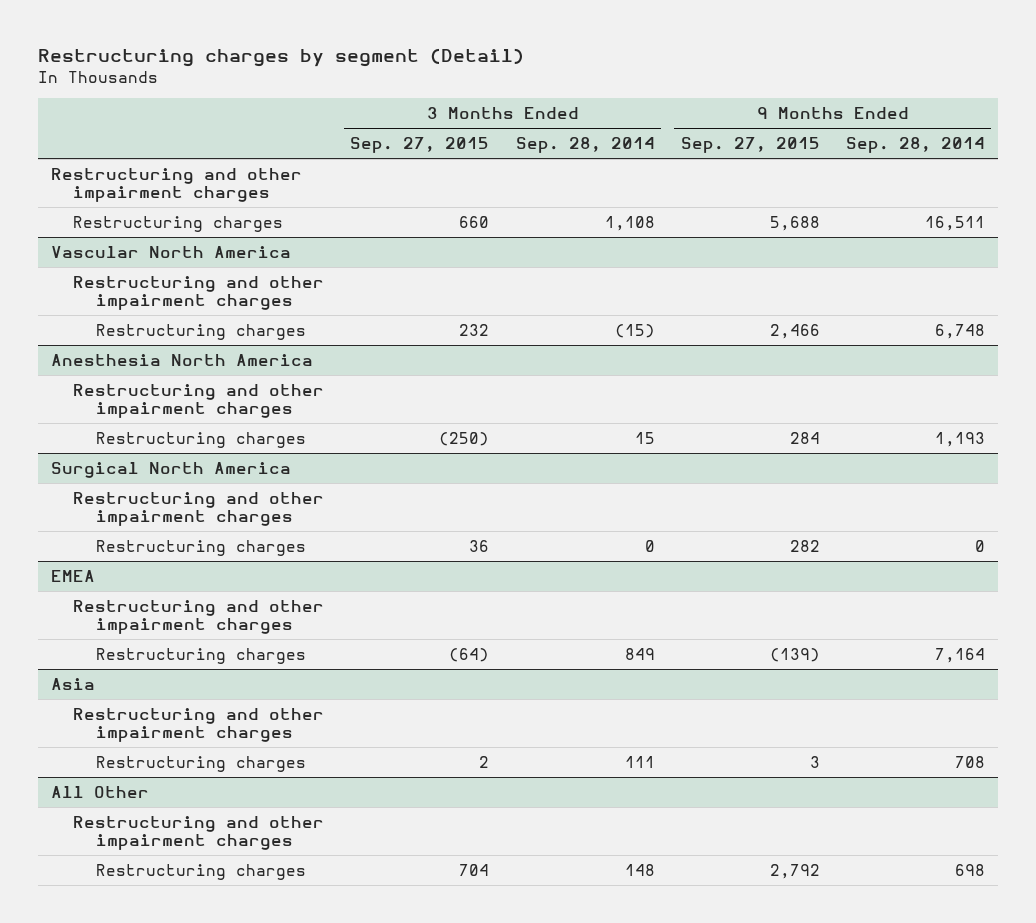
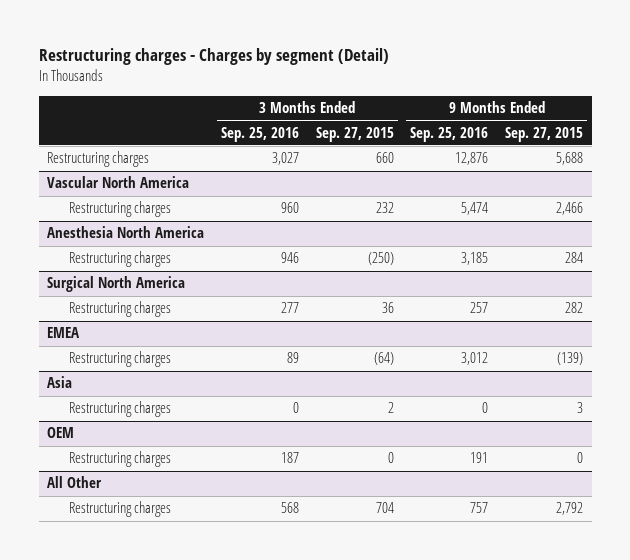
- Restructuring charges by segment (Detail)
+ Restructuring charges - Charges by segment (Detail)
- | 3 Months Ended Sep. 27, 2015 | 3 Months Ended Sep. 28, 2014 | 9 Months Ended Sep. 27, 2015 | 9 Months Ended Sep. 28, 2014
+ | 3 Months Ended Sep. 25, 2016 | 3 Months Ended Sep. 27, 2015 | 9 Months Ended Sep. 25, 2016 | 9 Months Ended Sep. 27, 2015
- Restructuring and other impairment charges
@ Vascular North America
- Restructuring and other impairment charges
@ Anesthesia North America
- Restructuring and other impairment charges
@ Surgical North America
- Restructuring and other impairment charges
@ EMEA
- Restructuring and other impairment charges
@ Asia
- Restructuring and other impairment charges
+ OEM
+ Restructuring charges | 187 | 0 | 191 | 0
@ All Other
- Restructuring and other impairment charges

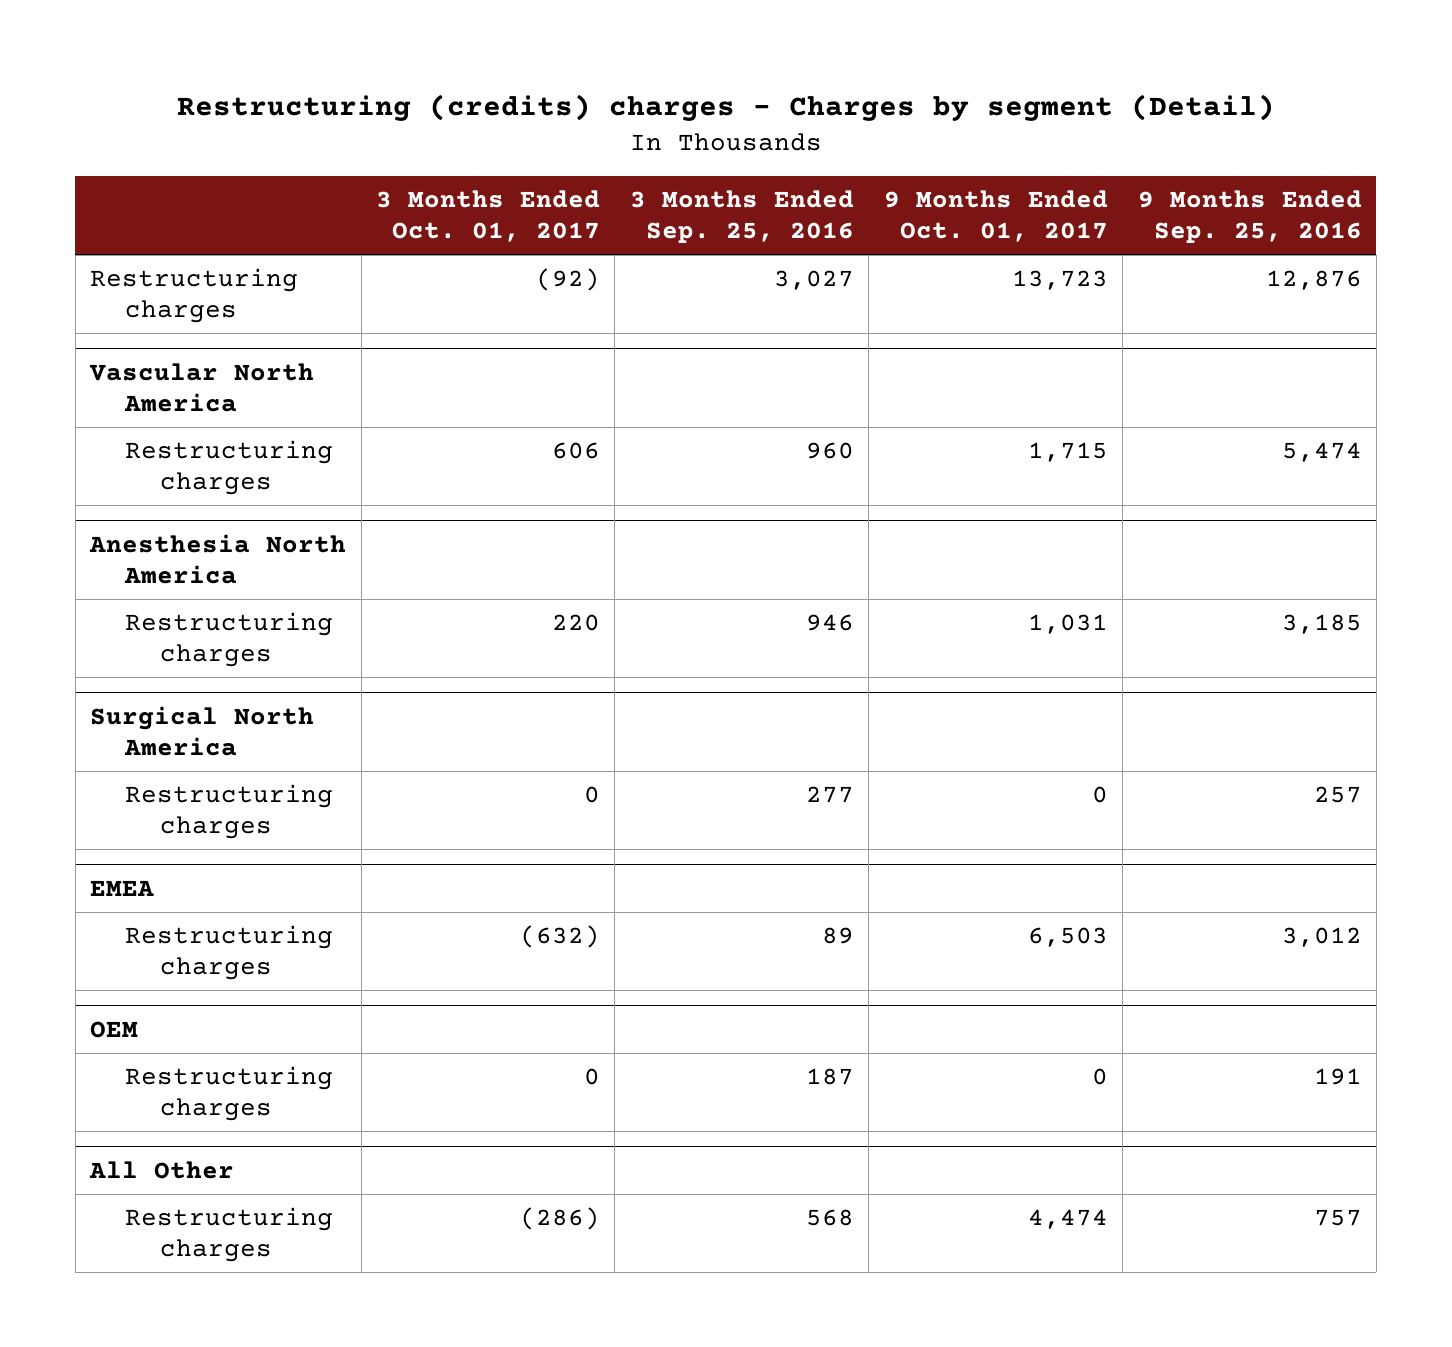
- Restructuring charges - Charges by segment (Detail)
+ Restructuring (credits) charges - Charges by segment (Detail)
- | 3 Months Ended Sep. 25, 2016 | 3 Months Ended Sep. 27, 2015 | 9 Months Ended Sep. 25, 2016 | 9 Months Ended Sep. 27, 2015
+ | 3 Months Ended Oct. 01, 2017 | 3 Months Ended Sep. 25, 2016 | 9 Months Ended Oct. 01, 2017 | 9 Months Ended Sep. 25, 2016
- Asia
- Restructuring charges | 0 | 2 | 0 | 3

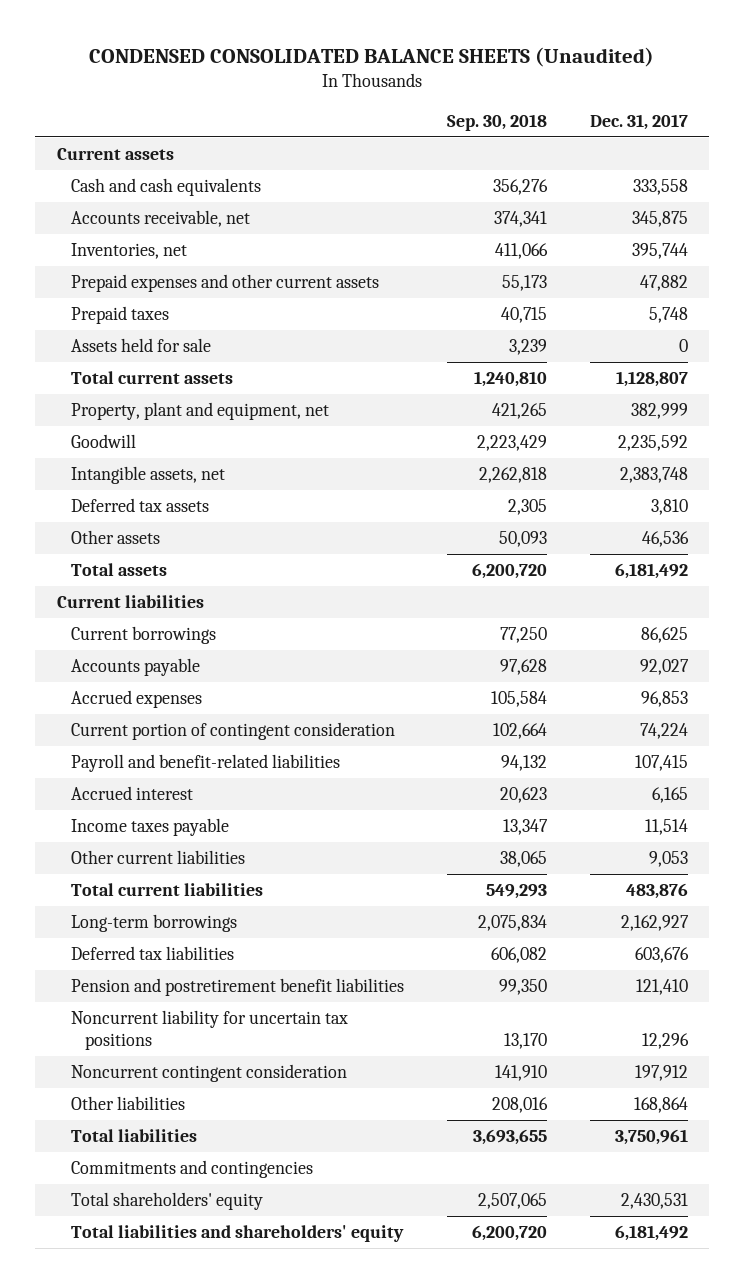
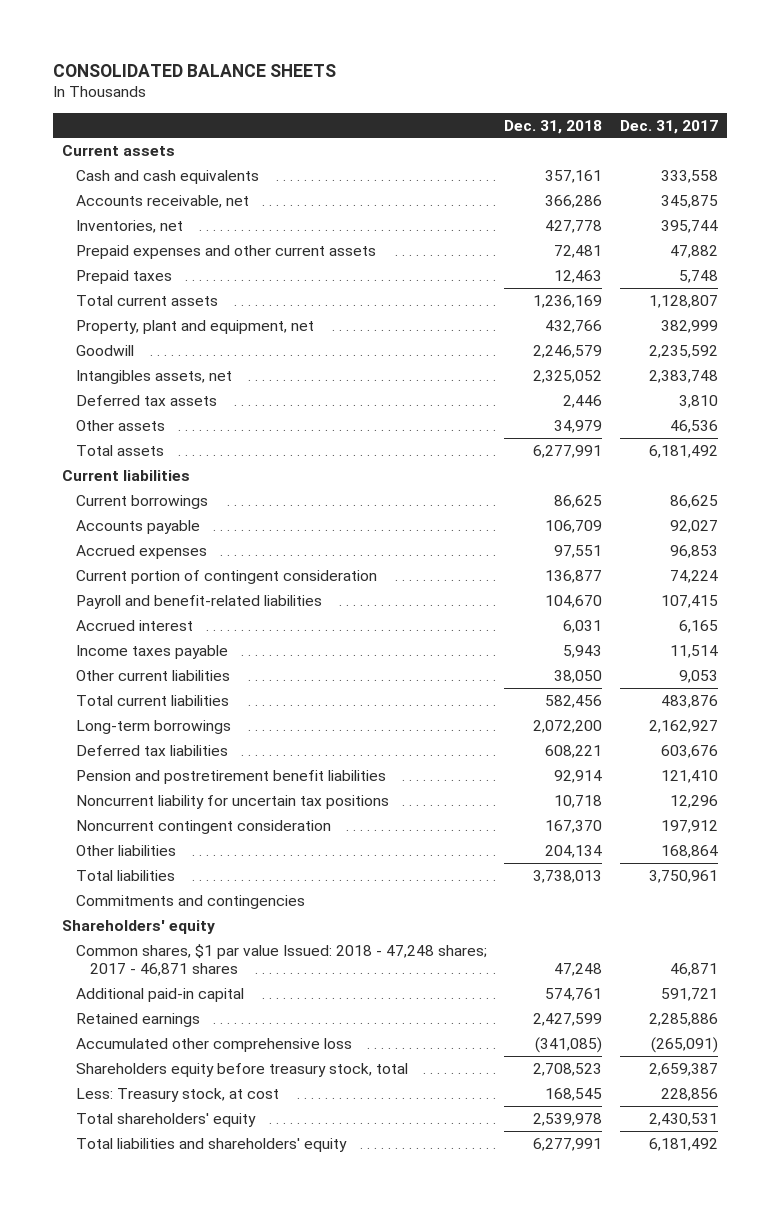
- CONDENSED CONSOLIDATED BALANCE SHEETS (Unaudited)
+ CONSOLIDATED BALANCE SHEETS
- | Sep. 30, 2018 | Dec. 31, 2017
+ | Dec. 31, 2018 | Dec. 31, 2017
- Assets held for sale | 3,239 | 0
- Intangible assets, net | 2,262,818 | 2,383,748
+ Intangibles assets, net | 2,325,052 | 2,383,748
+ Shareholders' equity
+ Common shares, $1 par value Issued: 2018 - 47,248 shares; 2017 - 46,871 shares | 47,248 | 46,871
+ Additional paid-in capital | 574,761 | 591,721
+ Retained earnings | 2,427,599 | 2,285,886
+ Accumulated other comprehensive loss | (341,085) | (265,091)
+ Shareholders equity before treasury stock, total | 2,708,523 | 2,659,387
+ Less: Treasury stock, at cost | 168,545 | 228,856

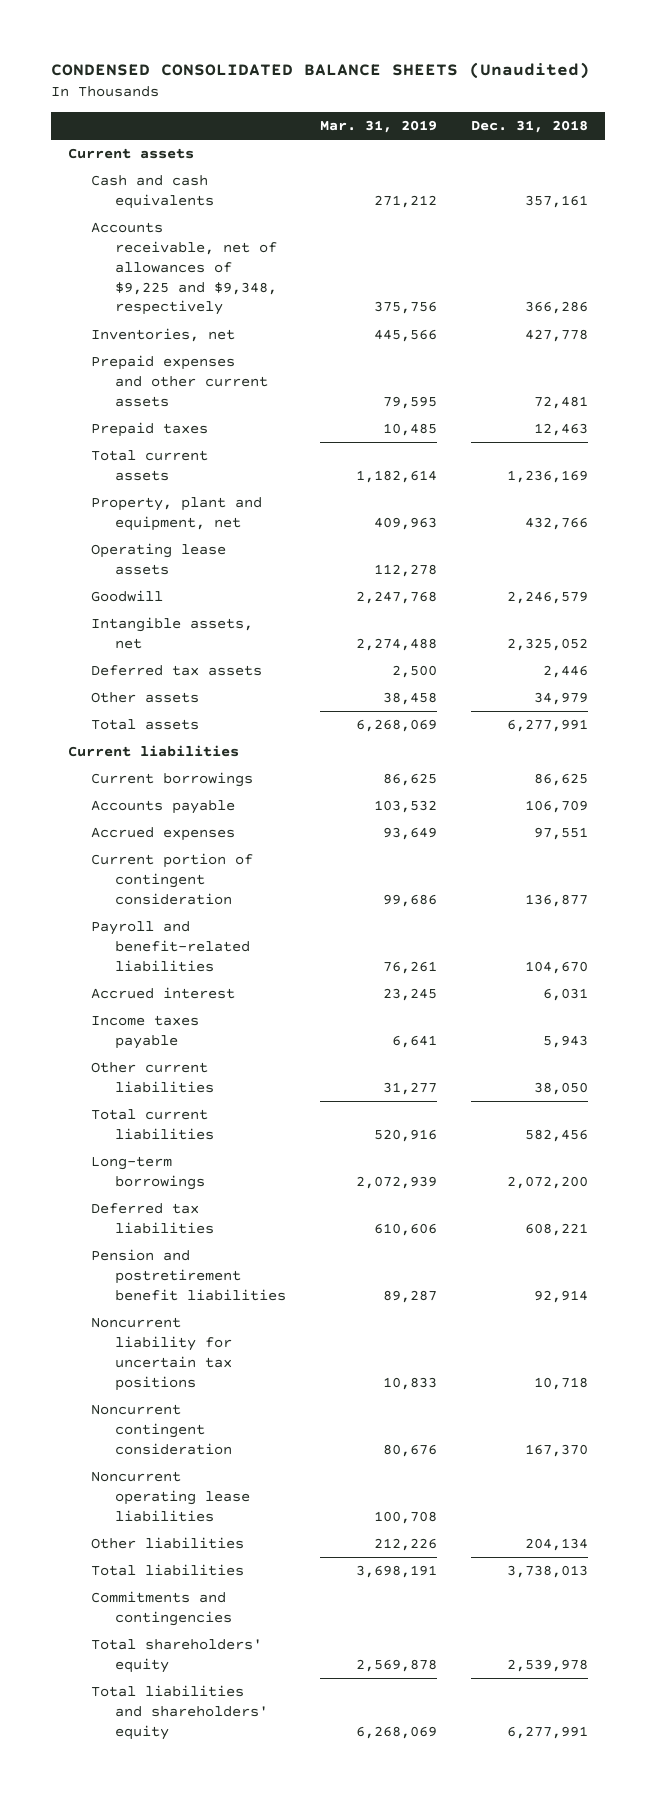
- CONSOLIDATED BALANCE SHEETS
+ CONDENSED CONSOLIDATED BALANCE SHEETS (Unaudited)
- | Dec. 31, 2018 | Dec. 31, 2017
+ | Mar. 31, 2019 | Dec. 31, 2018
- Accounts receivable, net | 366,286 | 345,875
+ Accounts receivable, net of allowances of $9,225 and $9,348, respectively | 375,756 | 366,286
+ Operating lease assets | 112,278 |
- Intangibles assets, net | 2,325,052 | 2,383,748
+ Intangible assets, net | 2,274,488 | 2,325,052
+ Noncurrent operating lease liabilities | 100,708 |
- Shareholders' equity
- Common shares, $1 par value Issued: 2018 - 47,248 shares; 2017 - 46,871 shares | 47,248 | 46,871
- Additional paid-in capital | 574,761 | 591,721
- Retained earnings | 2,427,599 | 2,285,886
- Accumulated other comprehensive loss | (341,085) | (265,091)
- Shareholders equity before treasury stock, total | 2,708,523 | 2,659,387
- Less: Treasury stock, at cost | 168,545 | 228,856

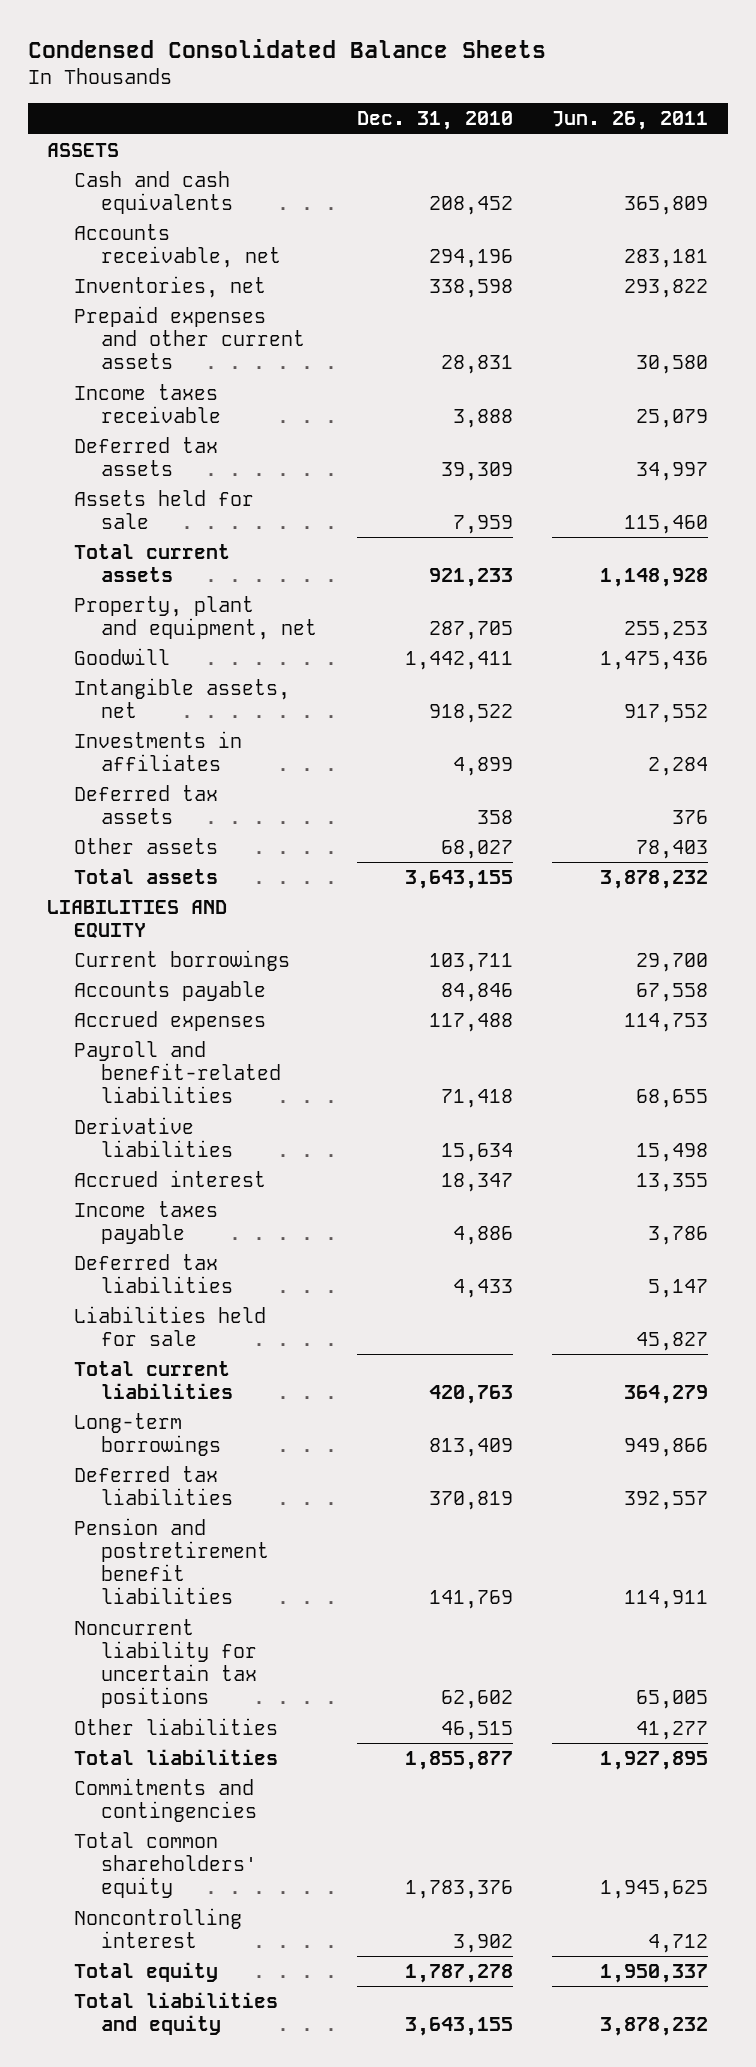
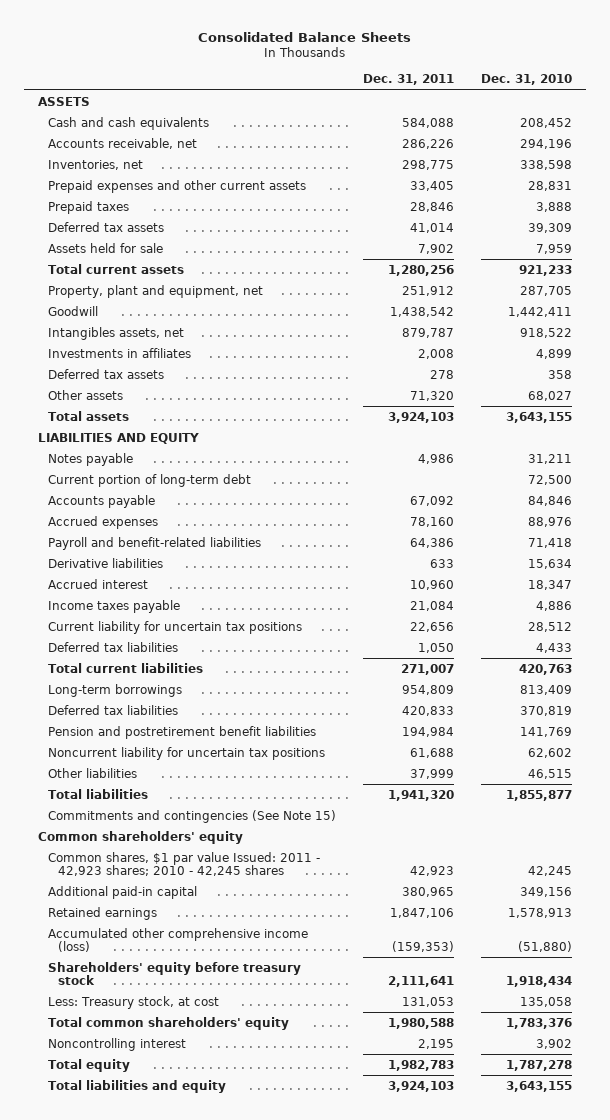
- Condensed Consolidated Balance Sheets
+ Consolidated Balance Sheets
- | Dec. 31, 2010 | Jun. 26, 2011
+ | Dec. 31, 2011 | Dec. 31, 2010
- Income taxes receivable | 3,888 | 25,079
+ Prepaid taxes | 28,846 | 3,888
- Intangible assets, net | 918,522 | 917,552
+ Intangibles assets, net | 879,787 | 918,522
- Current borrowings | 103,711 | 29,700
+ Notes payable | 4,986 | 31,211
+ Current portion of long-term debt | | 72,500
- Accrued expenses | 117,488 | 114,753
+ Accrued expenses | 78,160 | 88,976
+ Current liability for uncertain tax positions | 22,656 | 28,512
- Liabilities held for sale | | 45,827
- Commitments and contingencies
+ Commitments and contingencies (See Note 15)
+ Common shareholders' equity
+ Common shares, $1 par value Issued: 2011 - 42,923 shares; 2010 - 42,245 shares | 42,923 | 42,245
+ Additional paid-in capital | 380,965 | 349,156
+ Retained earnings | 1,847,106 | 1,578,913
+ Accumulated other comprehensive income (loss) | (159,353) | (51,880)
+ Shareholders' equity before treasury stock | 2,111,641 | 1,918,434
+ Less: Treasury stock, at cost | 131,053 | 135,058

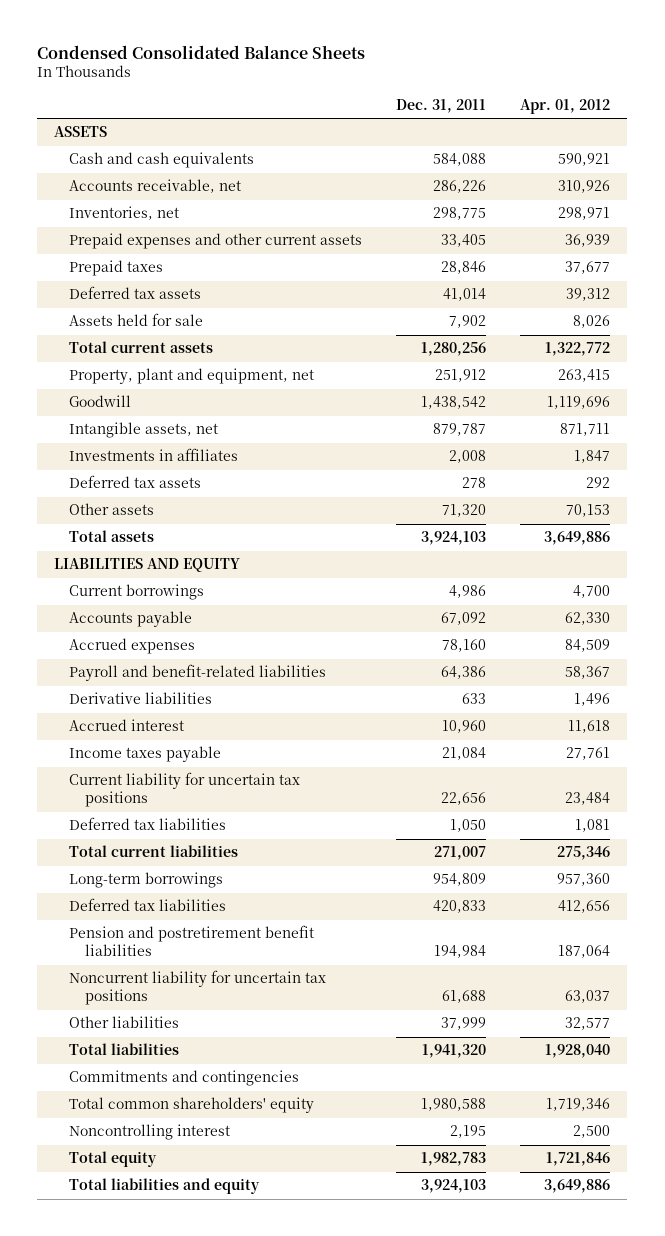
- Consolidated Balance Sheets
+ Condensed Consolidated Balance Sheets
- | Dec. 31, 2011 | Dec. 31, 2010
+ | Dec. 31, 2011 | Apr. 01, 2012
- Intangibles assets, net | 879,787 | 918,522
+ Intangible assets, net | 879,787 | 871,711
- Notes payable | 4,986 | 31,211
- Current portion of long-term debt | | 72,500
+ Current borrowings | 4,986 | 4,700
- Commitments and contingencies (See Note 15)
- Common shareholders' equity
- Common shares, $1 par value Issued: 2011 - 42,923 shares; 2010 - 42,245 shares | 42,923 | 42,245
- Additional paid-in capital | 380,965 | 349,156
- Retained earnings | 1,847,106 | 1,578,913
- Accumulated other comprehensive income (loss) | (159,353) | (51,880)
- Shareholders' equity before treasury stock | 2,111,641 | 1,918,434
- Less: Treasury stock, at cost | 131,053 | 135,058
+ Commitments and contingencies

